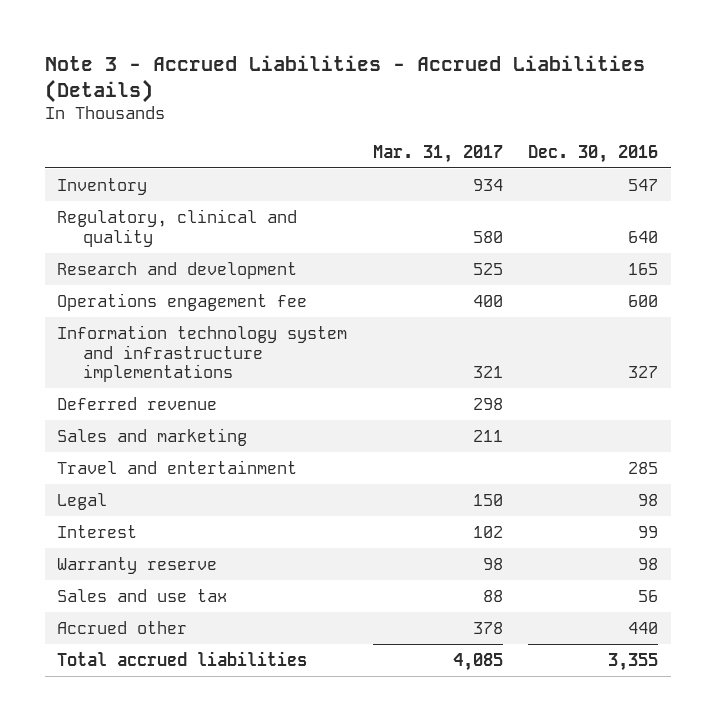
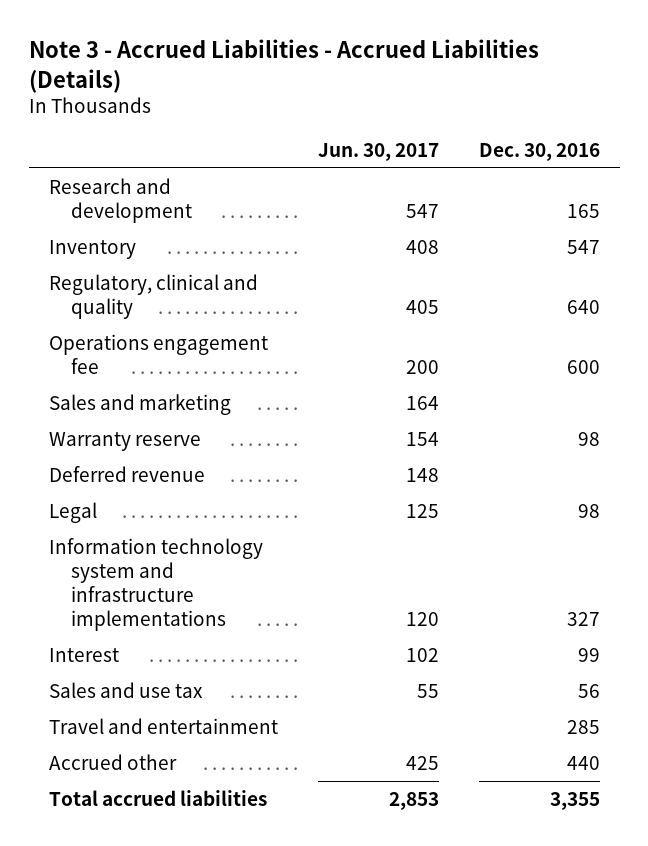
- | Mar. 31, 2017 | Dec. 30, 2016
+ | Jun. 30, 2017 | Dec. 30, 2016
moved up: Research and development | 547 | 165
moved up: Warranty reserve | 154 | 98
moved down: Deferred revenue | 148 |
moved down: Information technology system and infrastructure implementations | 120 | 327
moved down: Travel and entertainment | | 285

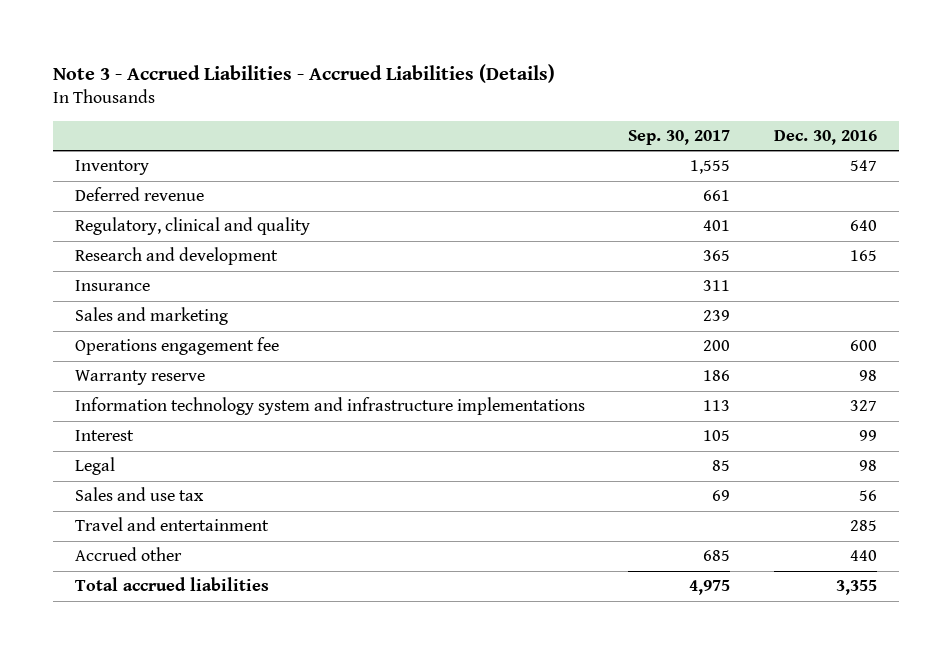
- | Jun. 30, 2017 | Dec. 30, 2016
+ | Sep. 30, 2017 | Dec. 30, 2016
moved up: Deferred revenue | 661 |
moved down: Research and development | 365 | 165
+ Insurance | 311 |
moved down: Operations engagement fee | 200 | 600
moved down: Legal | 85 | 98

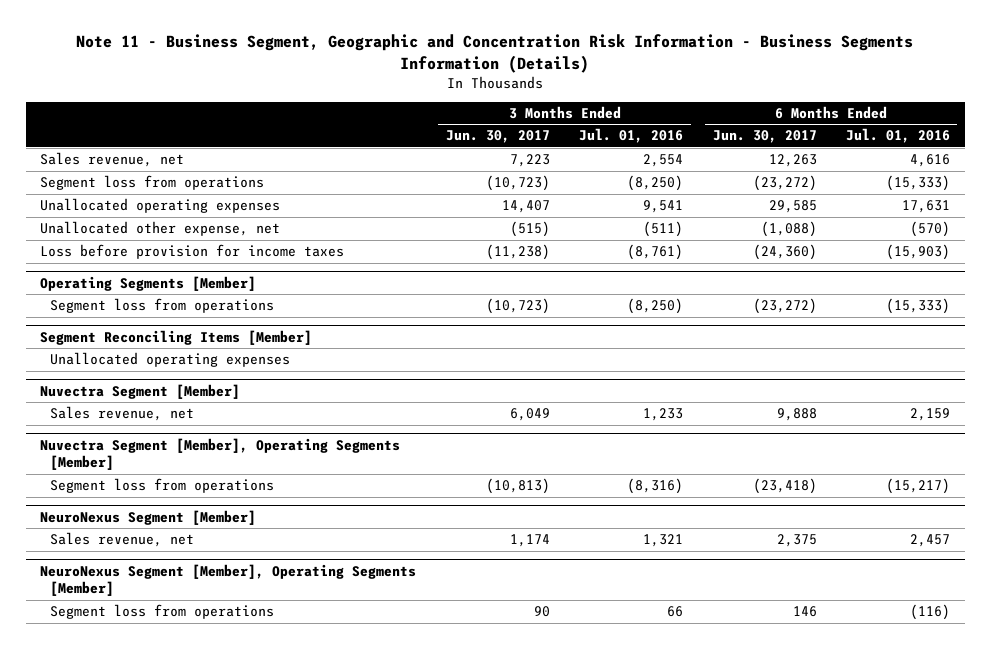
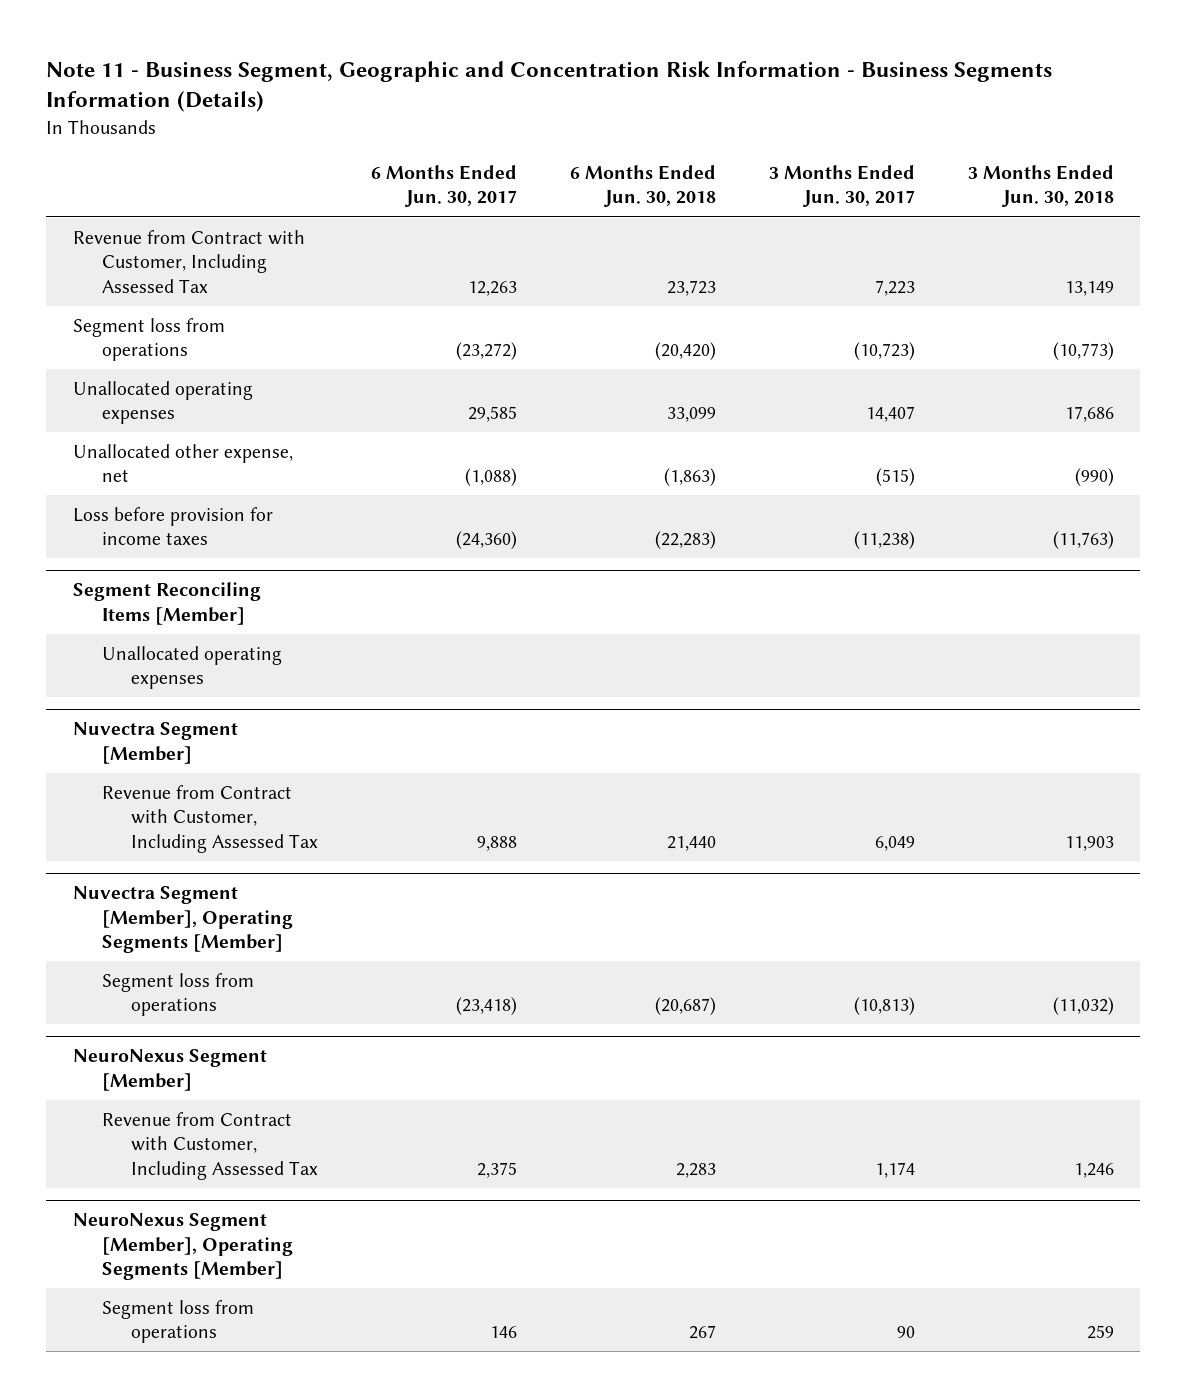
- | 3 Months Ended Jun. 30, 2017 | 3 Months Ended Jul. 01, 2016 | 6 Months Ended Jun. 30, 2017 | 6 Months Ended Jul. 01, 2016
+ | 6 Months Ended Jun. 30, 2017 | 6 Months Ended Jun. 30, 2018 | 3 Months Ended Jun. 30, 2017 | 3 Months Ended Jun. 30, 2018
- Sales revenue, net | 7,223 | 2,554 | 12,263 | 4,616
+ Revenue from Contract with Customer, Including Assessed Tax | 12,263 | 23,723 | 7,223 | 13,149
- Operating Segments [Member]
- Segment loss from operations | (10,723) | (8,250) | (23,272) | (15,333)
@ Nuvectra Segment [Member]
- Sales revenue, net | 6,049 | 1,233 | 9,888 | 2,159
+ Revenue from Contract with Customer, Including Assessed Tax | 9,888 | 21,440 | 6,049 | 11,903
@ NeuroNexus Segment [Member]
- Sales revenue, net | 1,174 | 1,321 | 2,375 | 2,457
+ Revenue from Contract with Customer, Including Assessed Tax | 2,375 | 2,283 | 1,174 | 1,246

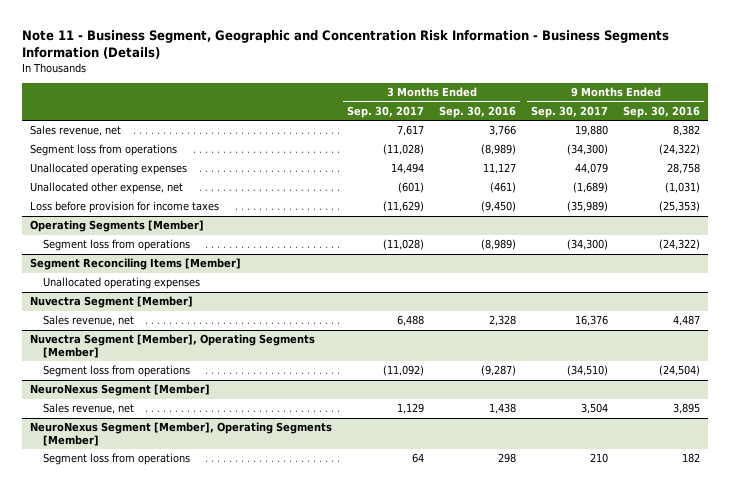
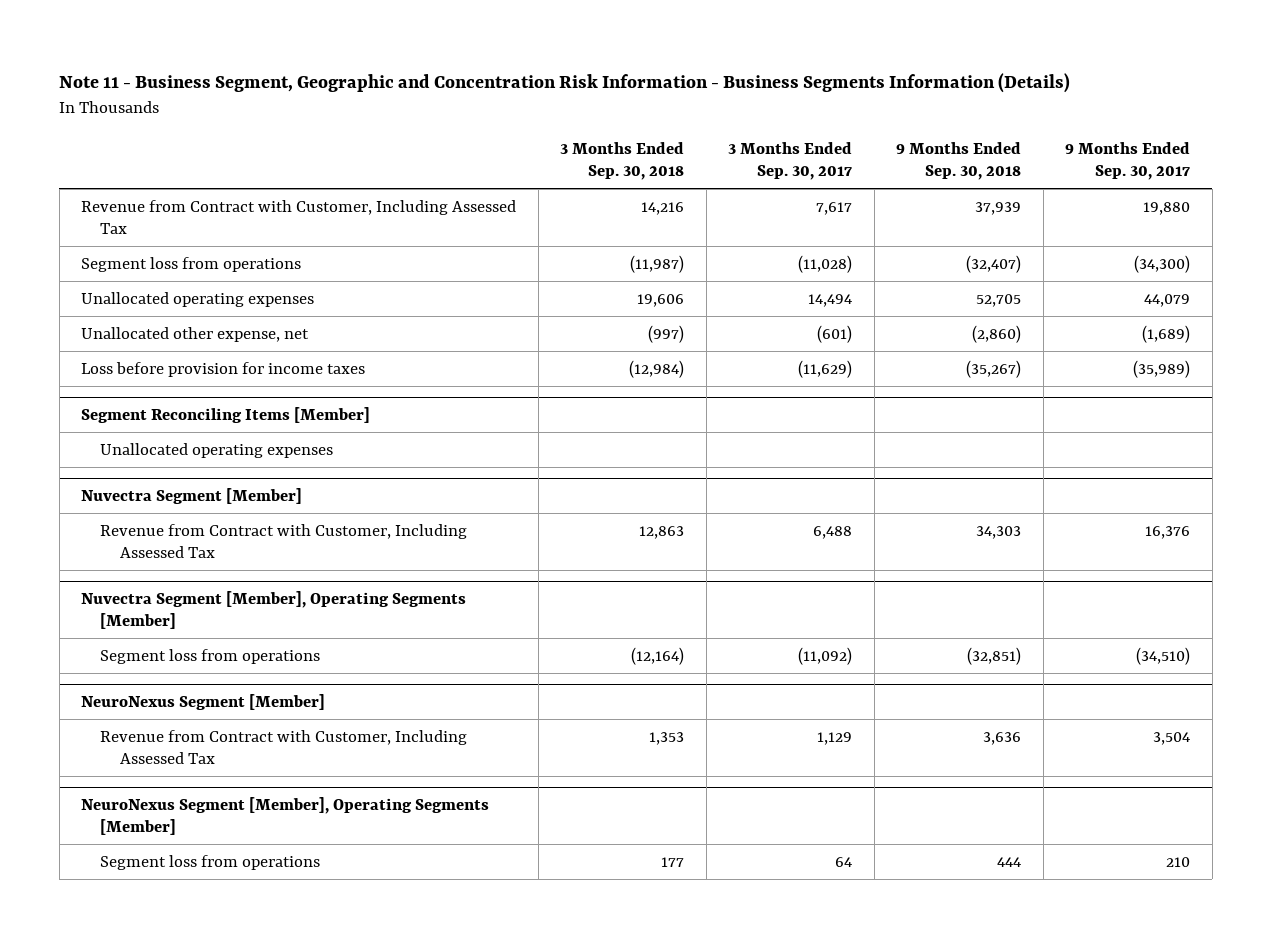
- | 3 Months Ended Sep. 30, 2017 | 3 Months Ended Sep. 30, 2016 | 9 Months Ended Sep. 30, 2017 | 9 Months Ended Sep. 30, 2016
+ | 3 Months Ended Sep. 30, 2018 | 3 Months Ended Sep. 30, 2017 | 9 Months Ended Sep. 30, 2018 | 9 Months Ended Sep. 30, 2017
- Sales revenue, net | 7,617 | 3,766 | 19,880 | 8,382
+ Revenue from Contract with Customer, Including Assessed Tax | 14,216 | 7,617 | 37,939 | 19,880
- Operating Segments [Member]
- Segment loss from operations | (11,028) | (8,989) | (34,300) | (24,322)
@ Nuvectra Segment [Member]
- Sales revenue, net | 6,488 | 2,328 | 16,376 | 4,487
+ Revenue from Contract with Customer, Including Assessed Tax | 12,863 | 6,488 | 34,303 | 16,376
@ NeuroNexus Segment [Member]
- Sales revenue, net | 1,129 | 1,438 | 3,504 | 3,895
+ Revenue from Contract with Customer, Including Assessed Tax | 1,353 | 1,129 | 3,636 | 3,504

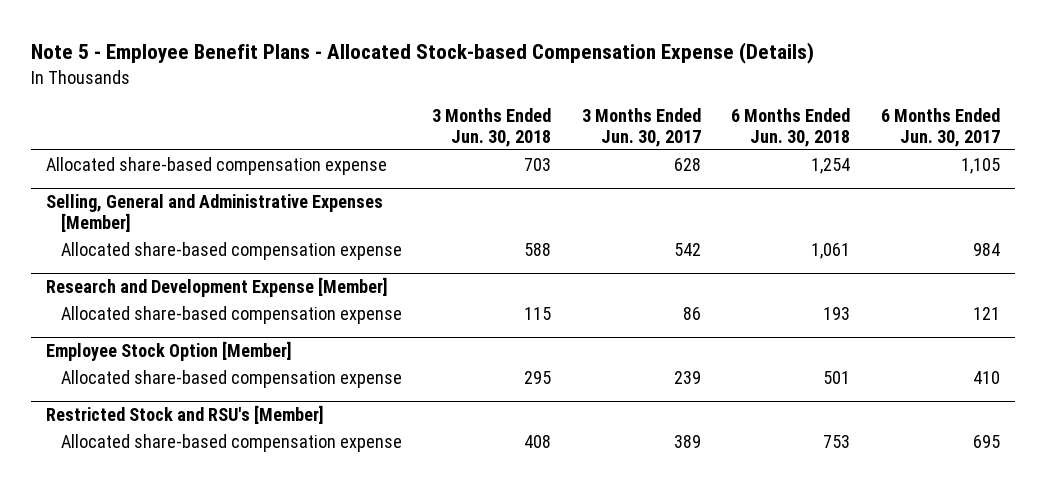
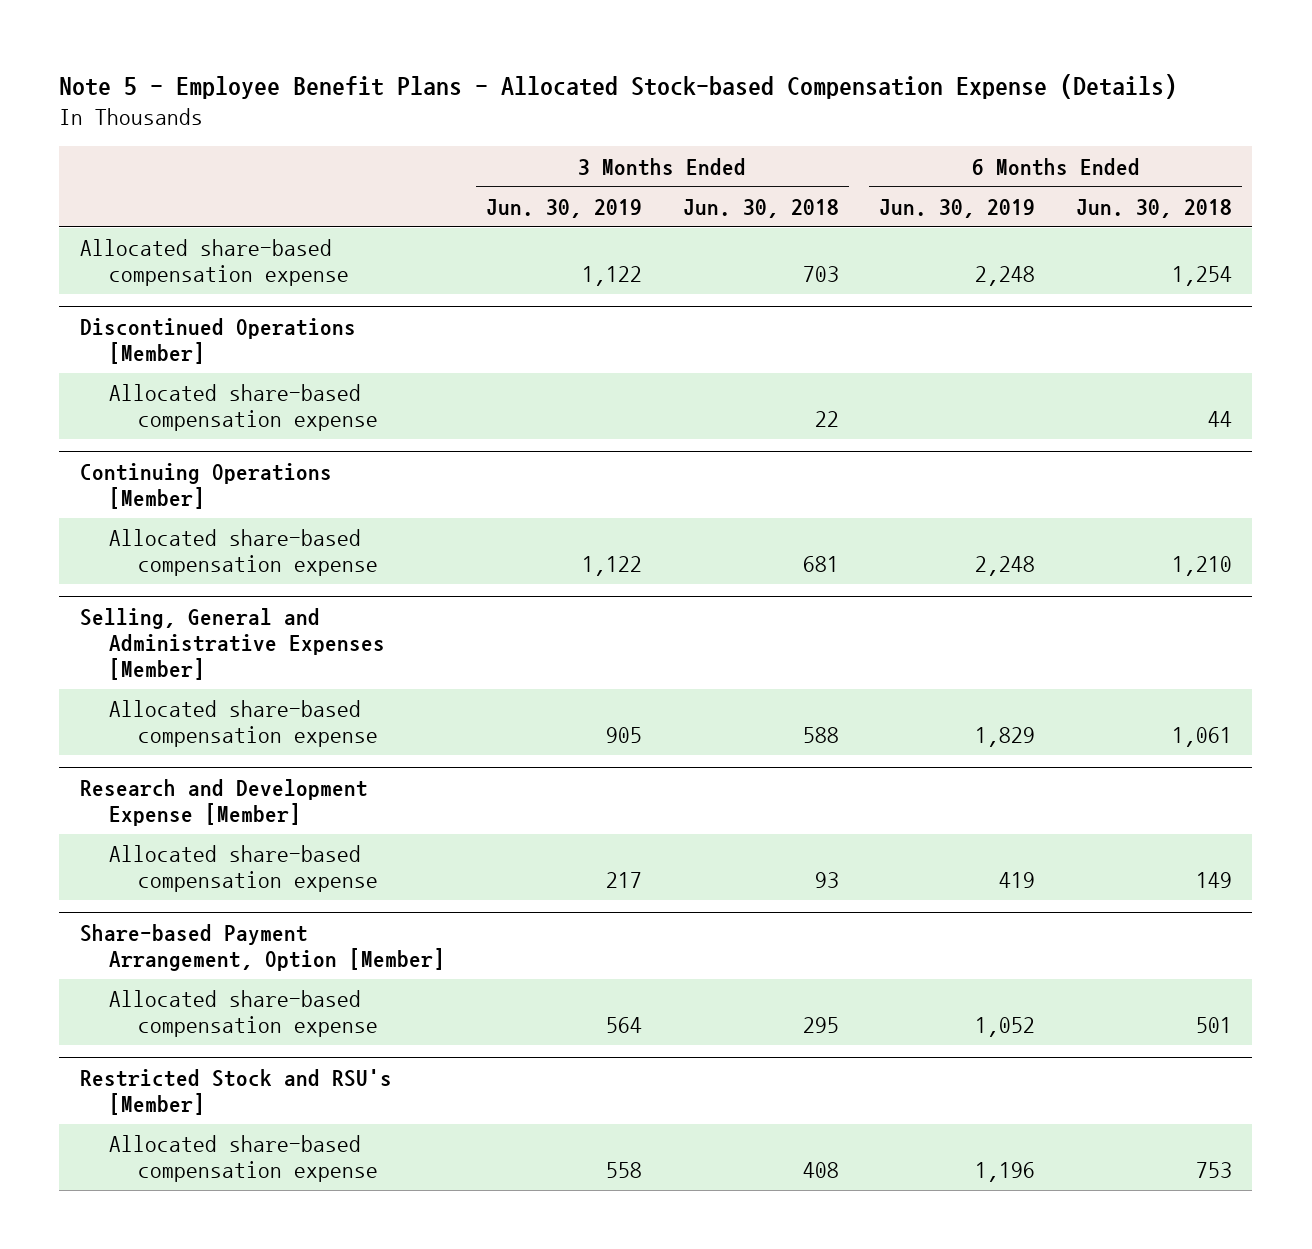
- | 3 Months Ended Jun. 30, 2018 | 3 Months Ended Jun. 30, 2017 | 6 Months Ended Jun. 30, 2018 | 6 Months Ended Jun. 30, 2017
+ | 3 Months Ended Jun. 30, 2019 | 3 Months Ended Jun. 30, 2018 | 6 Months Ended Jun. 30, 2019 | 6 Months Ended Jun. 30, 2018
+ Discontinued Operations [Member]
+ Allocated share-based compensation expense | | 22 | | 44
+ Continuing Operations [Member]
+ Allocated share-based compensation expense | 1,122 | 681 | 2,248 | 1,210
@ Research and Development Expense [Member]
- Allocated share-based compensation expense | 115 | 86 | 193 | 121
- Employee Stock Option [Member]
@ Research and Development Expense [Member]
+ Allocated share-based compensation expense | 217 | 93 | 419 | 149
+ Share-based Payment Arrangement, Option [Member]

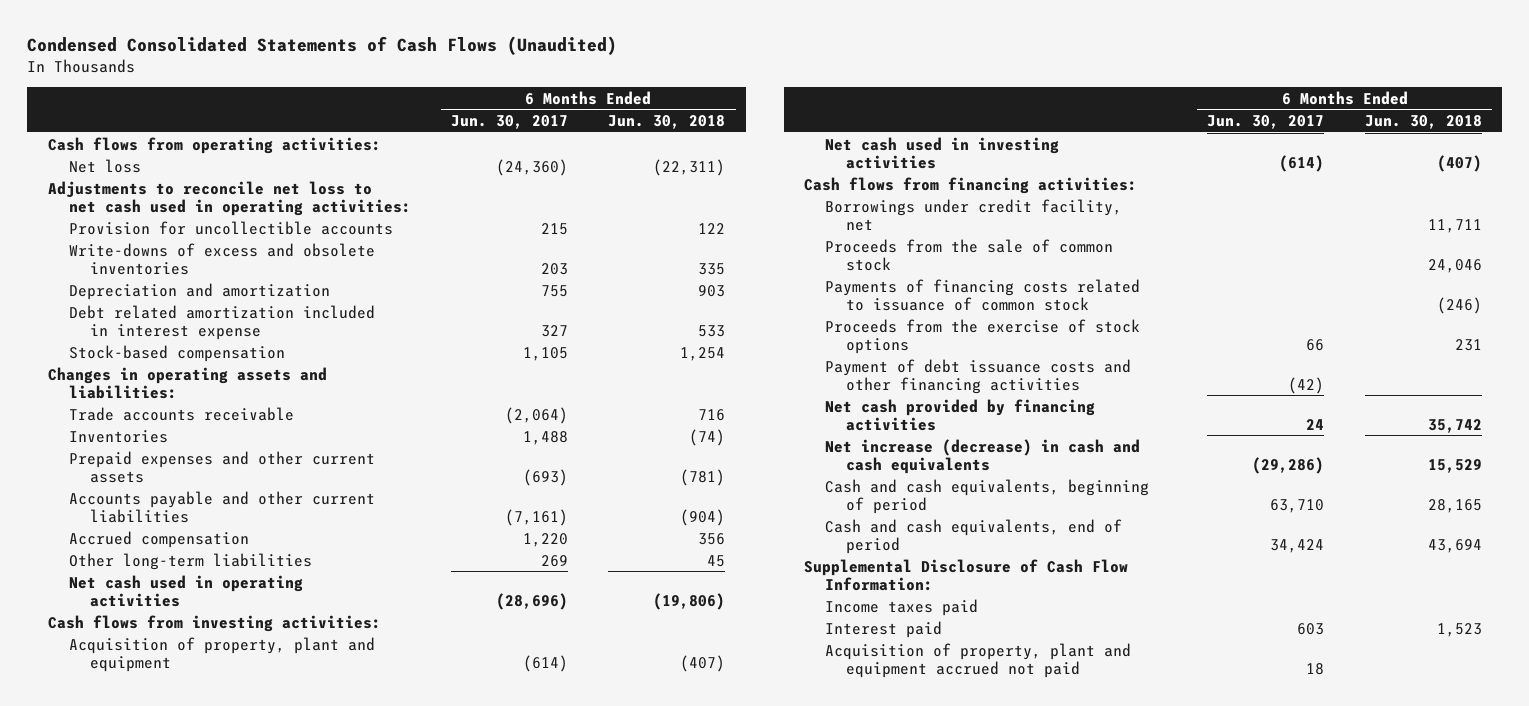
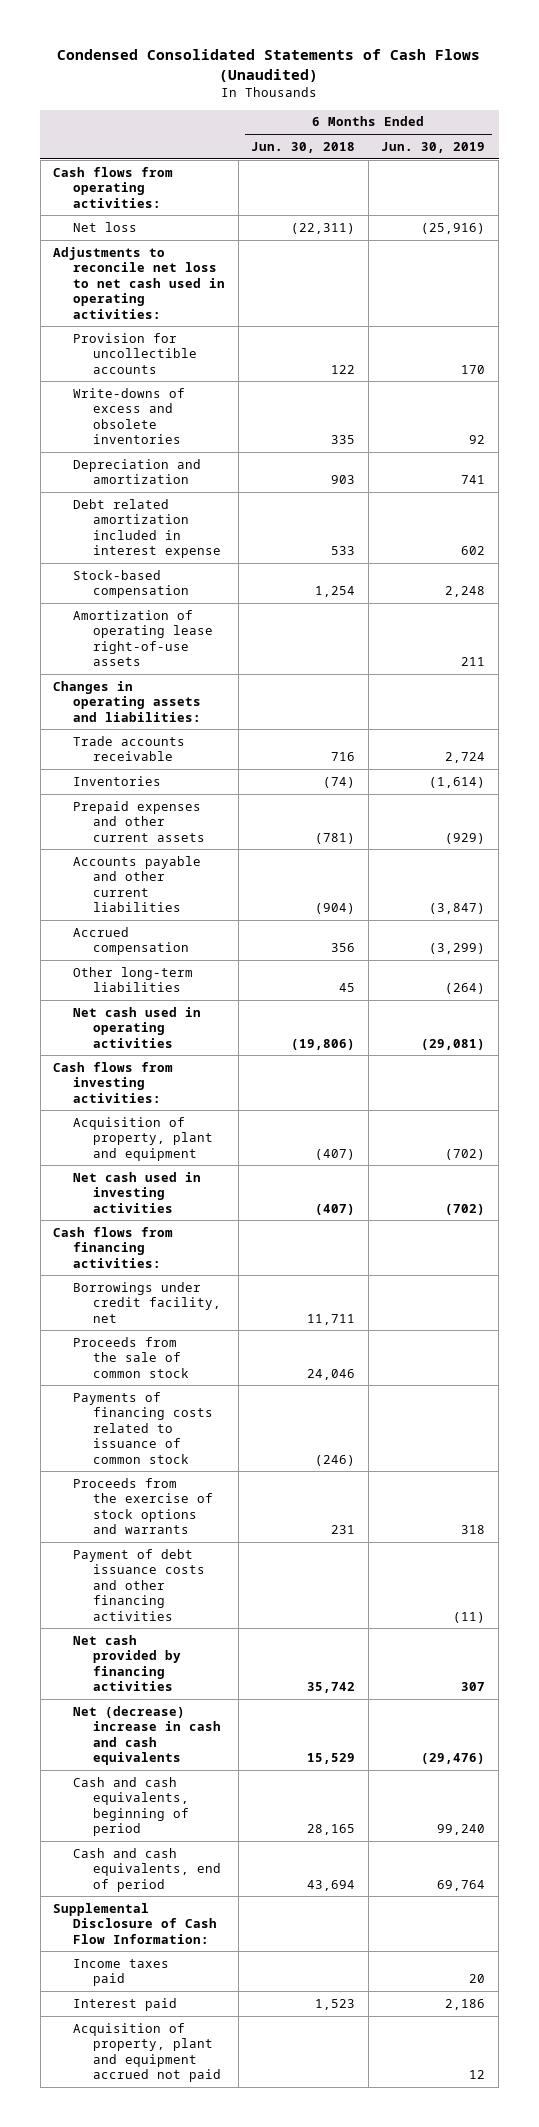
- | 6 Months Ended Jun. 30, 2017 | 6 Months Ended Jun. 30, 2018
+ | 6 Months Ended Jun. 30, 2018 | 6 Months Ended Jun. 30, 2019
+ Amortization of operating lease right-of-use assets | | 211
- Proceeds from the exercise of stock options | 66 | 231
+ Proceeds from the exercise of stock options and warrants | 231 | 318
- Net increase (decrease) in cash and cash equivalents | (29,286) | 15,529
+ Net (decrease) increase in cash and cash equivalents | 15,529 | (29,476)

